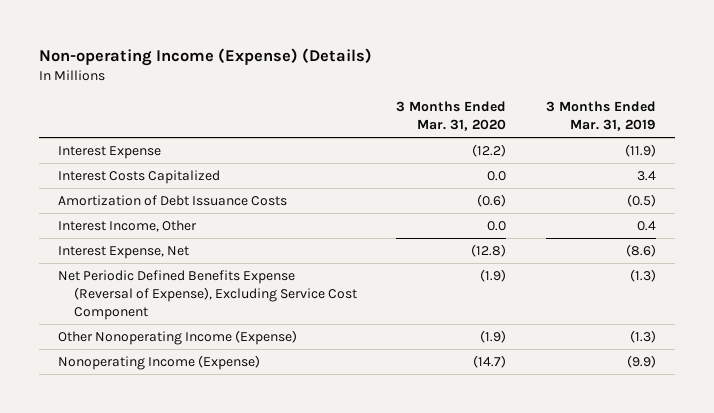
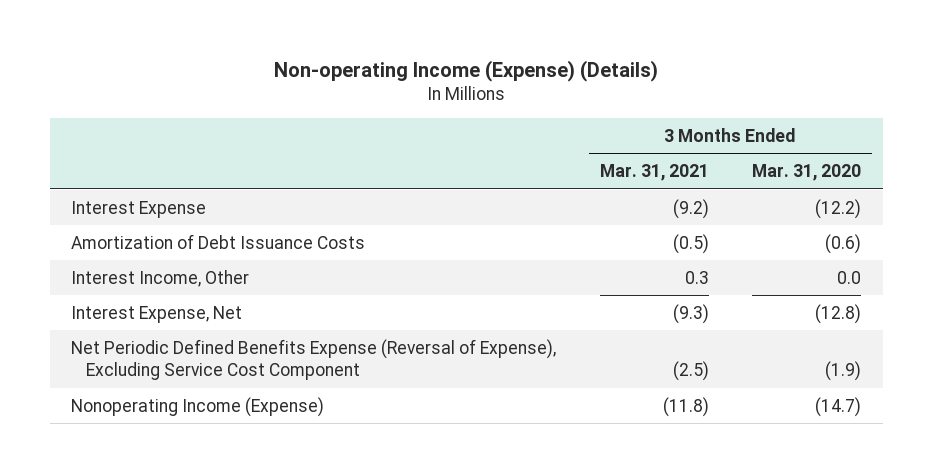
- | 3 Months Ended Mar. 31, 2020 | 3 Months Ended Mar. 31, 2019
+ | 3 Months Ended Mar. 31, 2021 | 3 Months Ended Mar. 31, 2020
- Interest Costs Capitalized | 0.0 | 3.4
- Other Nonoperating Income (Expense) | (1.9) | (1.3)

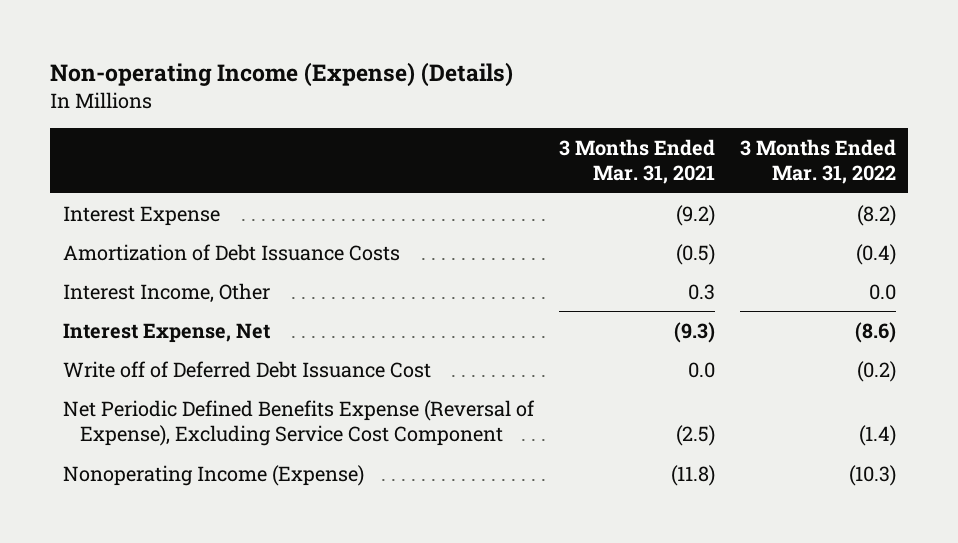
- | 3 Months Ended Mar. 31, 2021 | 3 Months Ended Mar. 31, 2020
+ | 3 Months Ended Mar. 31, 2021 | 3 Months Ended Mar. 31, 2022
+ Write off of Deferred Debt Issuance Cost | 0.0 | (0.2)

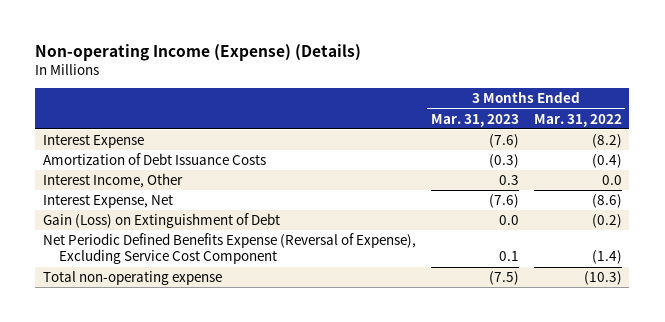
- | 3 Months Ended Mar. 31, 2021 | 3 Months Ended Mar. 31, 2022
+ | 3 Months Ended Mar. 31, 2023 | 3 Months Ended Mar. 31, 2022
- Write off of Deferred Debt Issuance Cost | 0.0 | (0.2)
+ Gain (Loss) on Extinguishment of Debt | 0.0 | (0.2)
- Nonoperating Income (Expense) | (11.8) | (10.3)
+ Total non-operating expense | (7.5) | (10.3)

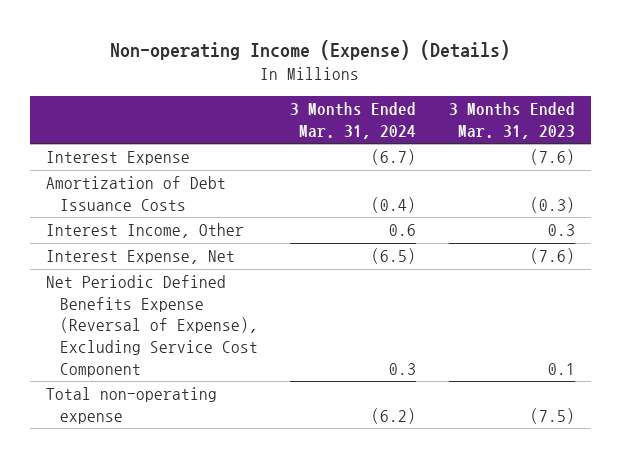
- | 3 Months Ended Mar. 31, 2023 | 3 Months Ended Mar. 31, 2022
+ | 3 Months Ended Mar. 31, 2024 | 3 Months Ended Mar. 31, 2023
- Gain (Loss) on Extinguishment of Debt | 0.0 | (0.2)

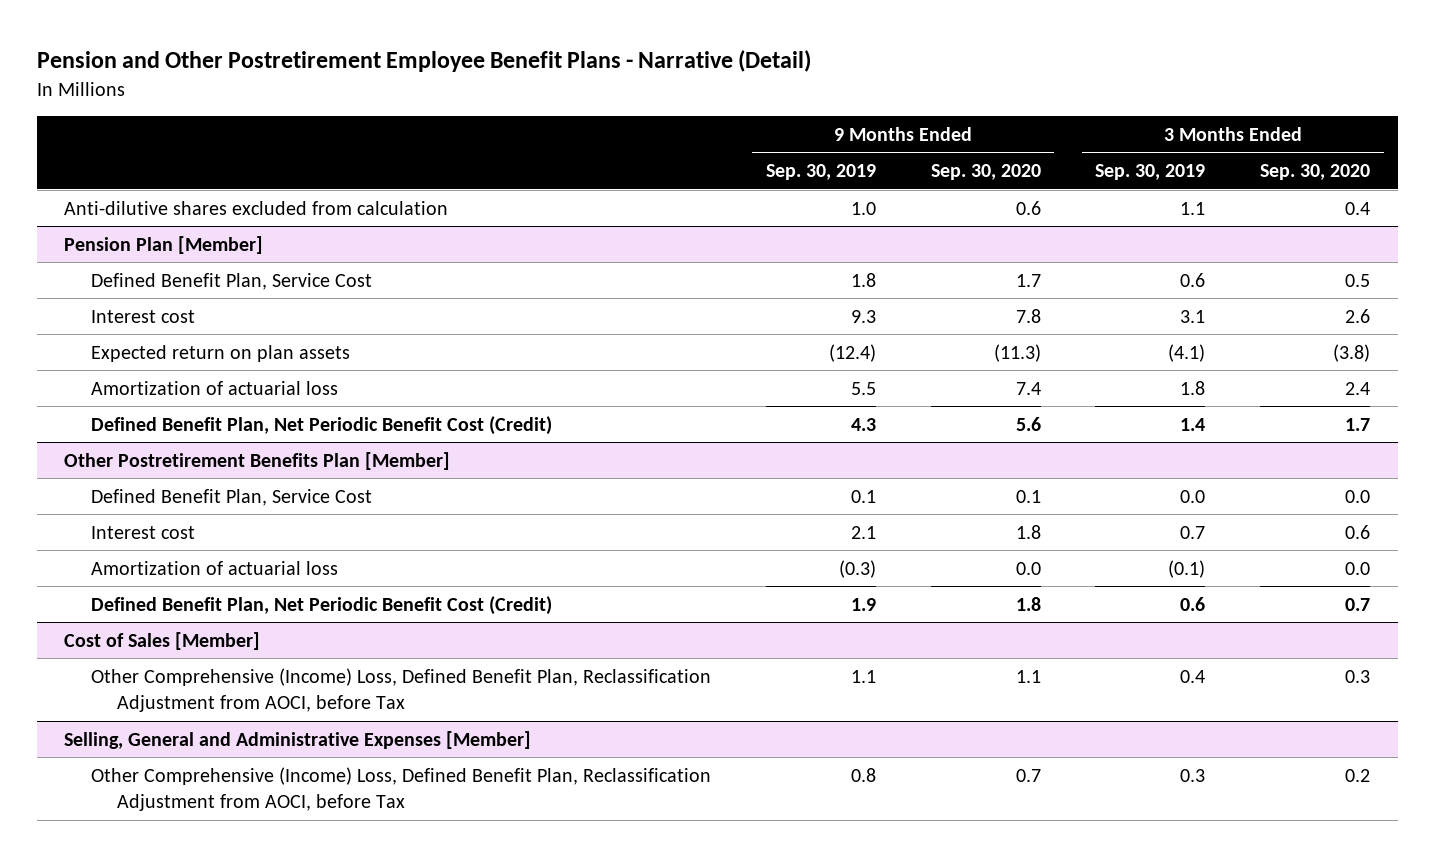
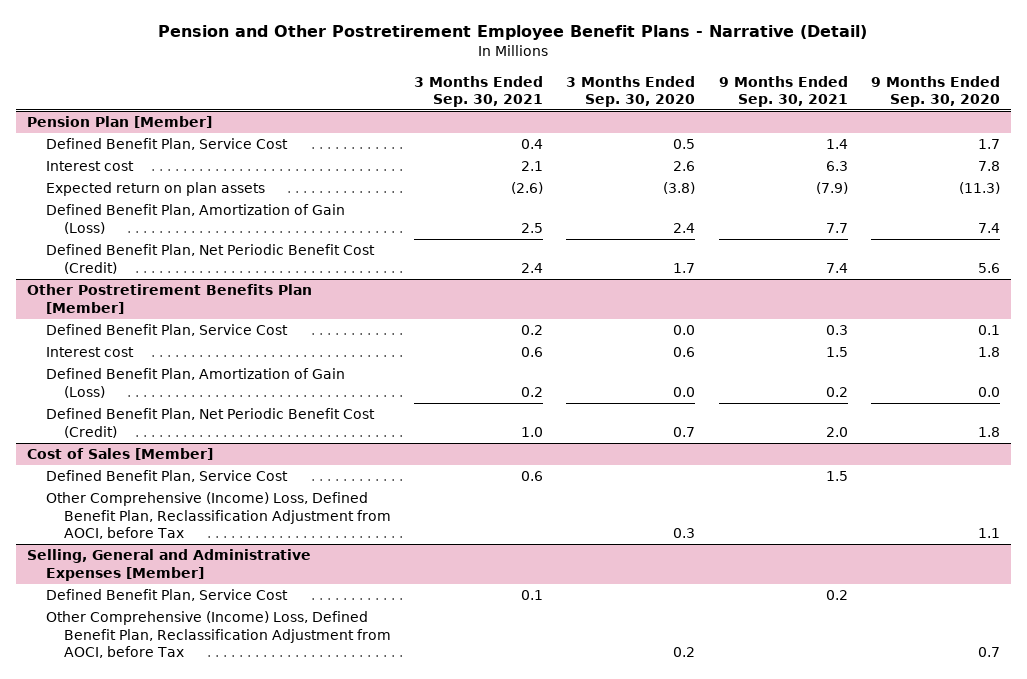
- | 9 Months Ended Sep. 30, 2019 | 9 Months Ended Sep. 30, 2020 | 3 Months Ended Sep. 30, 2019 | 3 Months Ended Sep. 30, 2020
+ | 3 Months Ended Sep. 30, 2021 | 3 Months Ended Sep. 30, 2020 | 9 Months Ended Sep. 30, 2021 | 9 Months Ended Sep. 30, 2020
- Anti-dilutive shares excluded from calculation | 1.0 | 0.6 | 1.1 | 0.4
@ Pension Plan [Member]
- Amortization of actuarial loss | 5.5 | 7.4 | 1.8 | 2.4
+ Defined Benefit Plan, Amortization of Gain (Loss) | 2.5 | 2.4 | 7.7 | 7.4
@ Other Postretirement Benefits Plan [Member]
- Amortization of actuarial loss | (0.3) | 0.0 | (0.1) | 0.0
+ Defined Benefit Plan, Amortization of Gain (Loss) | 0.2 | 0.0 | 0.2 | 0.0
@ Cost of Sales [Member]
+ Defined Benefit Plan, Service Cost | 0.6 | | 1.5 |
@ Selling, General and Administrative Expenses [Member]
+ Defined Benefit Plan, Service Cost | 0.1 | | 0.2 |

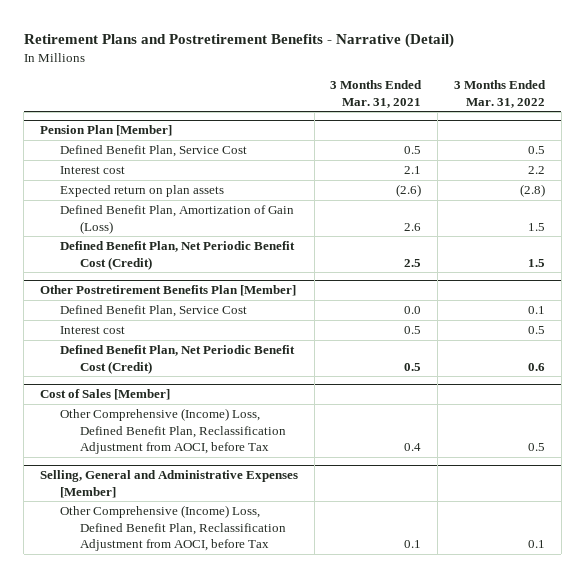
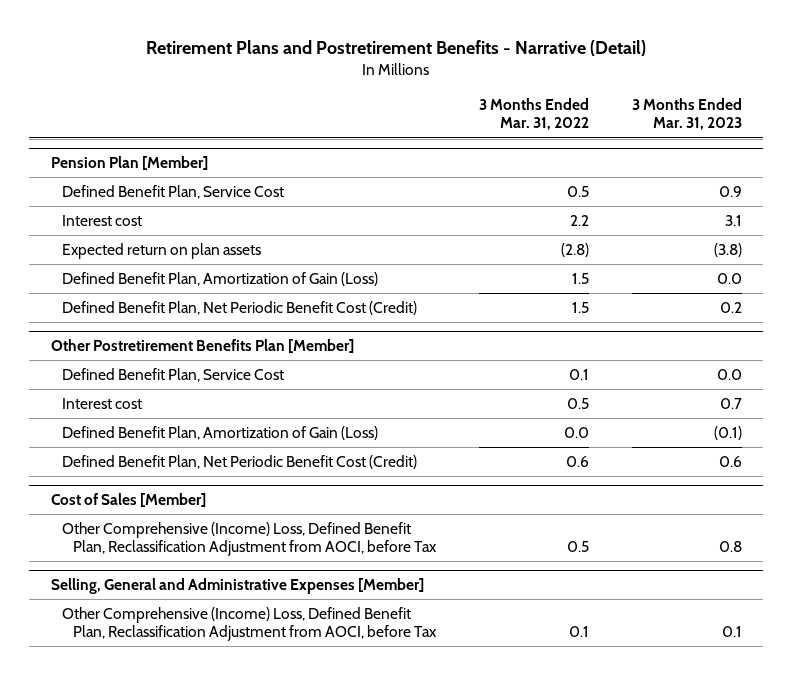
- | 3 Months Ended Mar. 31, 2021 | 3 Months Ended Mar. 31, 2022
+ | 3 Months Ended Mar. 31, 2022 | 3 Months Ended Mar. 31, 2023
@ Other Postretirement Benefits Plan [Member]
+ Defined Benefit Plan, Amortization of Gain (Loss) | 0.0 | (0.1)

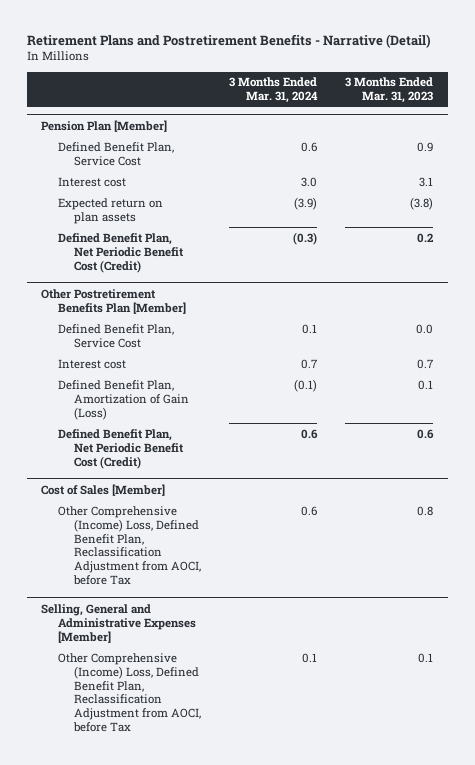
- | 3 Months Ended Mar. 31, 2022 | 3 Months Ended Mar. 31, 2023
+ | 3 Months Ended Mar. 31, 2024 | 3 Months Ended Mar. 31, 2023
@ Pension Plan [Member]
- Defined Benefit Plan, Amortization of Gain (Loss) | 1.5 | 0.0
@ Other Postretirement Benefits Plan [Member]
- Defined Benefit Plan, Amortization of Gain (Loss) | 0.0 | (0.1)
+ Defined Benefit Plan, Amortization of Gain (Loss) | (0.1) | 0.1

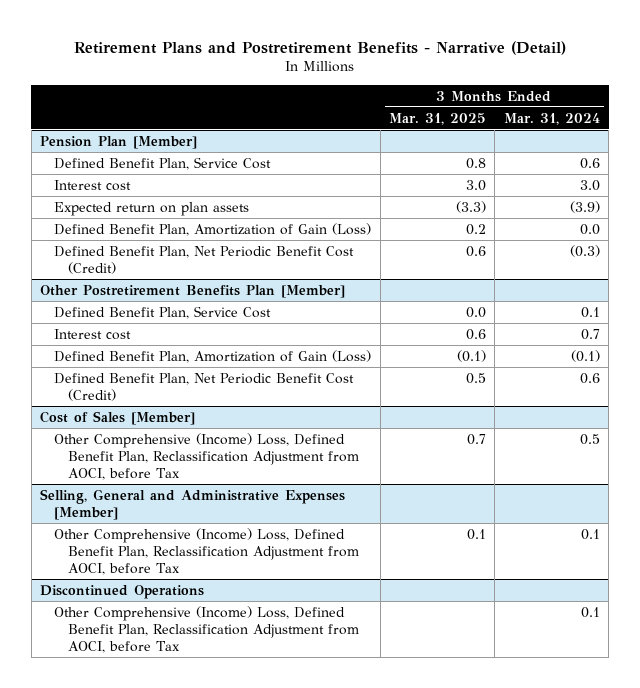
- | 3 Months Ended Mar. 31, 2024 | 3 Months Ended Mar. 31, 2023
+ | 3 Months Ended Mar. 31, 2025 | 3 Months Ended Mar. 31, 2024
@ Pension Plan [Member]
+ Defined Benefit Plan, Amortization of Gain (Loss) | 0.2 | 0.0
@ Cost of Sales [Member]
- Other Comprehensive (Income) Loss, Defined Benefit Plan, Reclassification Adjustment from AOCI, before Tax | 0.6 | 0.8
+ Other Comprehensive (Income) Loss, Defined Benefit Plan, Reclassification Adjustment from AOCI, before Tax | 0.7 | 0.5
+ Discontinued Operations
+ Other Comprehensive (Income) Loss, Defined Benefit Plan, Reclassification Adjustment from AOCI, before Tax | | 0.1

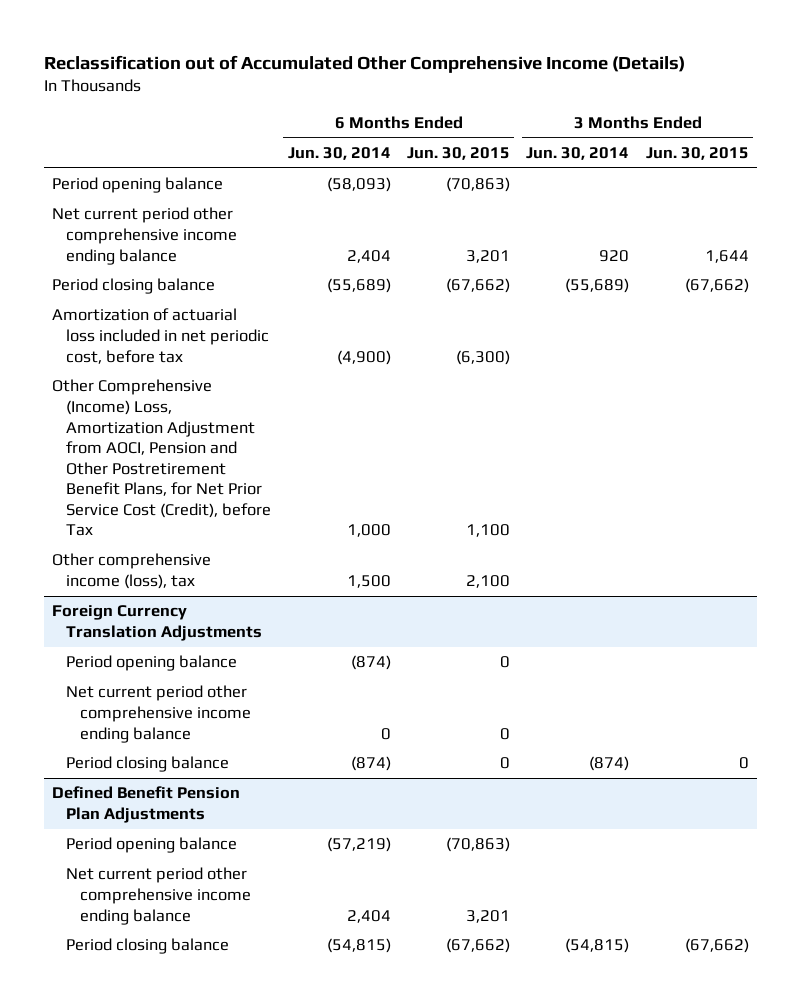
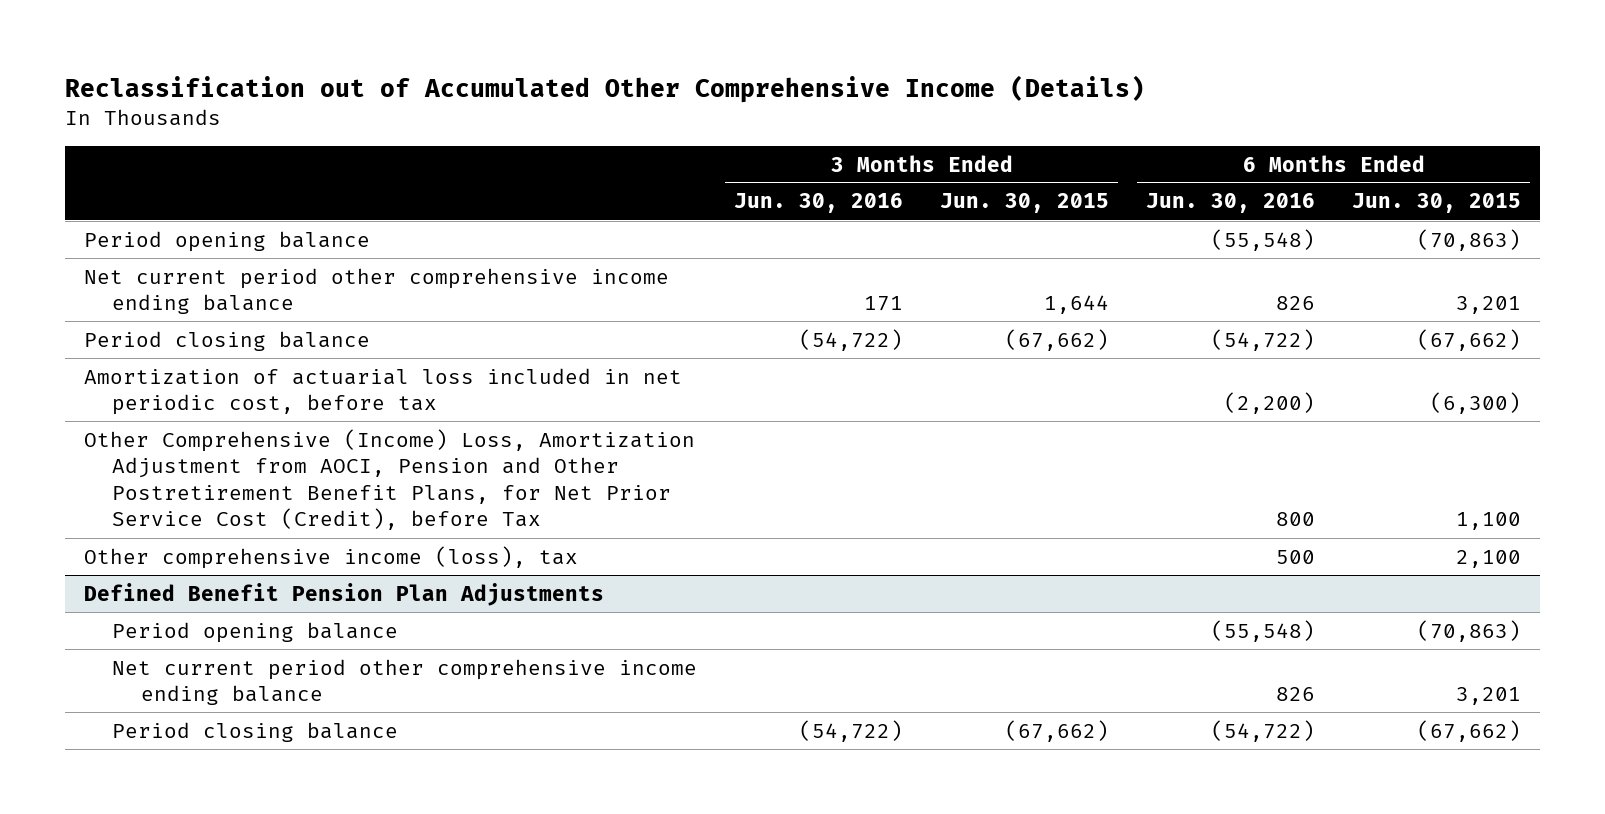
- | 6 Months Ended Jun. 30, 2014 | 6 Months Ended Jun. 30, 2015 | 3 Months Ended Jun. 30, 2014 | 3 Months Ended Jun. 30, 2015
+ | 3 Months Ended Jun. 30, 2016 | 3 Months Ended Jun. 30, 2015 | 6 Months Ended Jun. 30, 2016 | 6 Months Ended Jun. 30, 2015
- Foreign Currency Translation Adjustments
- Period opening balance | (874) | 0 | |
- Net current period other comprehensive income ending balance | 0 | 0 | |
- Period closing balance | (874) | 0 | (874) | 0

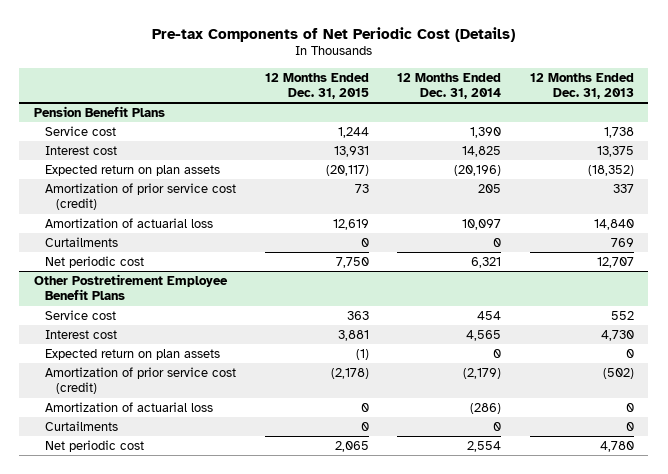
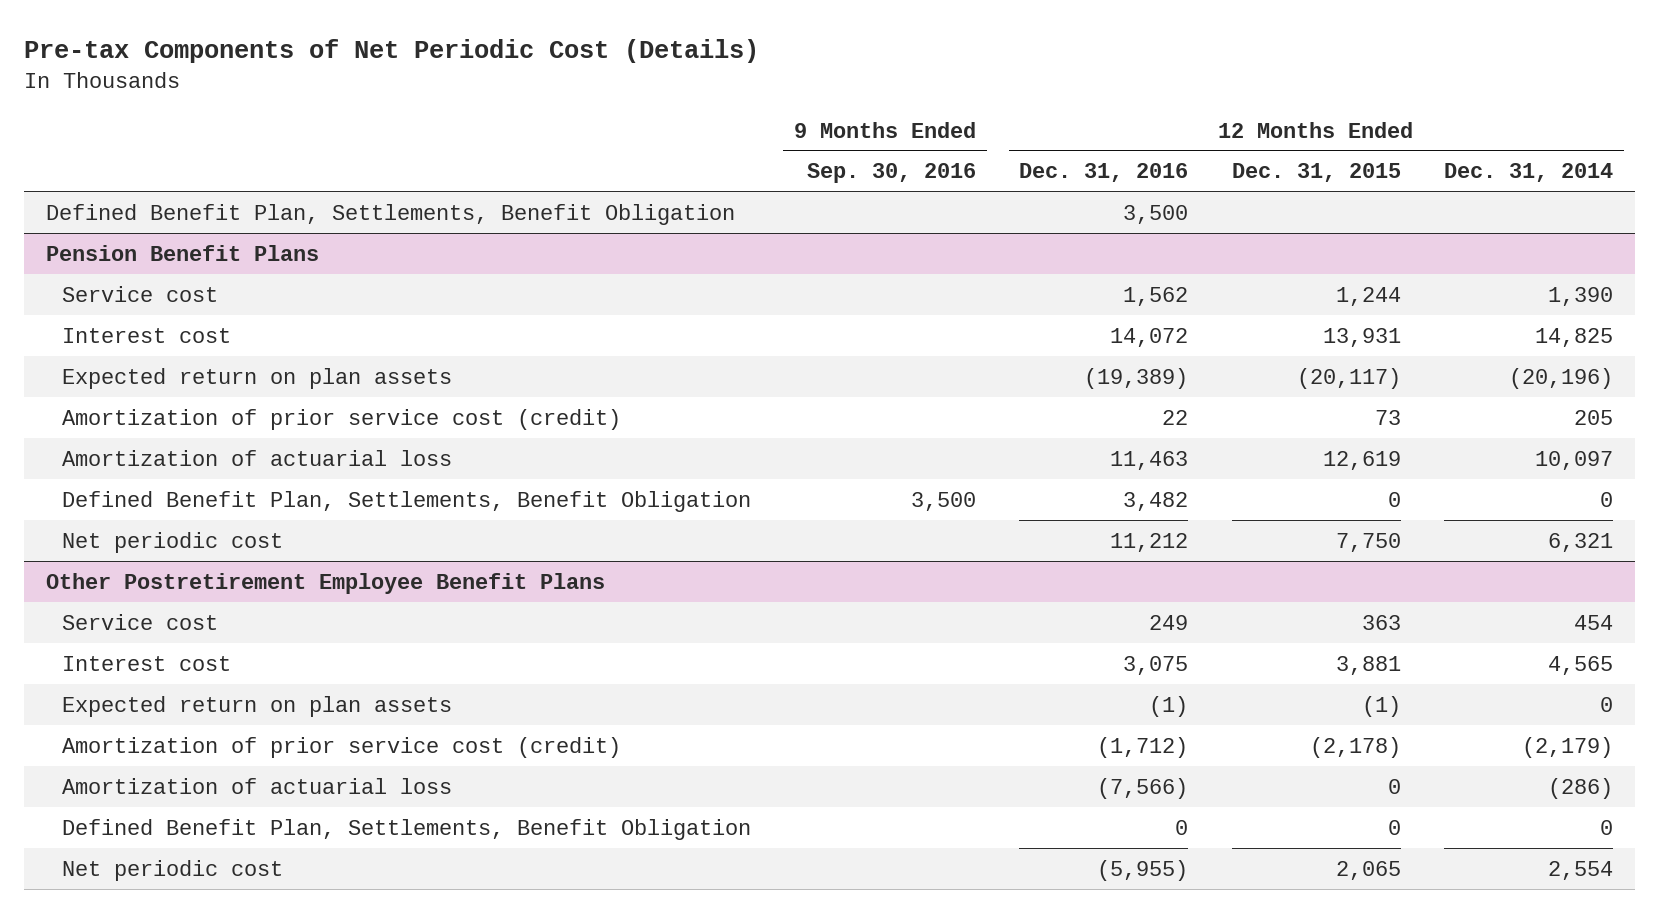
- | 12 Months Ended Dec. 31, 2015 | 12 Months Ended Dec. 31, 2014 | 12 Months Ended Dec. 31, 2013
+ | 9 Months Ended Sep. 30, 2016 | 12 Months Ended Dec. 31, 2016 | 12 Months Ended Dec. 31, 2015 | 12 Months Ended Dec. 31, 2014
+ Defined Benefit Plan, Settlements, Benefit Obligation | | 3,500 | |
@ Pension Benefit Plans
- Curtailments | 0 | 0 | 769
+ Defined Benefit Plan, Settlements, Benefit Obligation | 3,500 | 3,482 | 0 | 0
@ Other Postretirement Employee Benefit Plans
- Curtailments | 0 | 0 | 0
+ Defined Benefit Plan, Settlements, Benefit Obligation | | 0 | 0 | 0

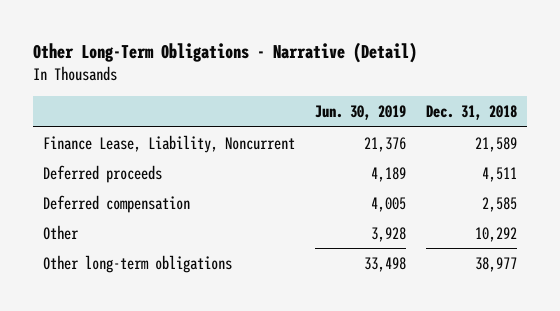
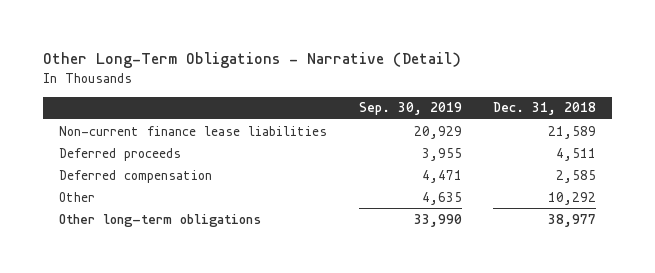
- | Jun. 30, 2019 | Dec. 31, 2018
+ | Sep. 30, 2019 | Dec. 31, 2018
- Finance Lease, Liability, Noncurrent | 21,376 | 21,589
+ Non-current finance lease liabilities | 20,929 | 21,589

